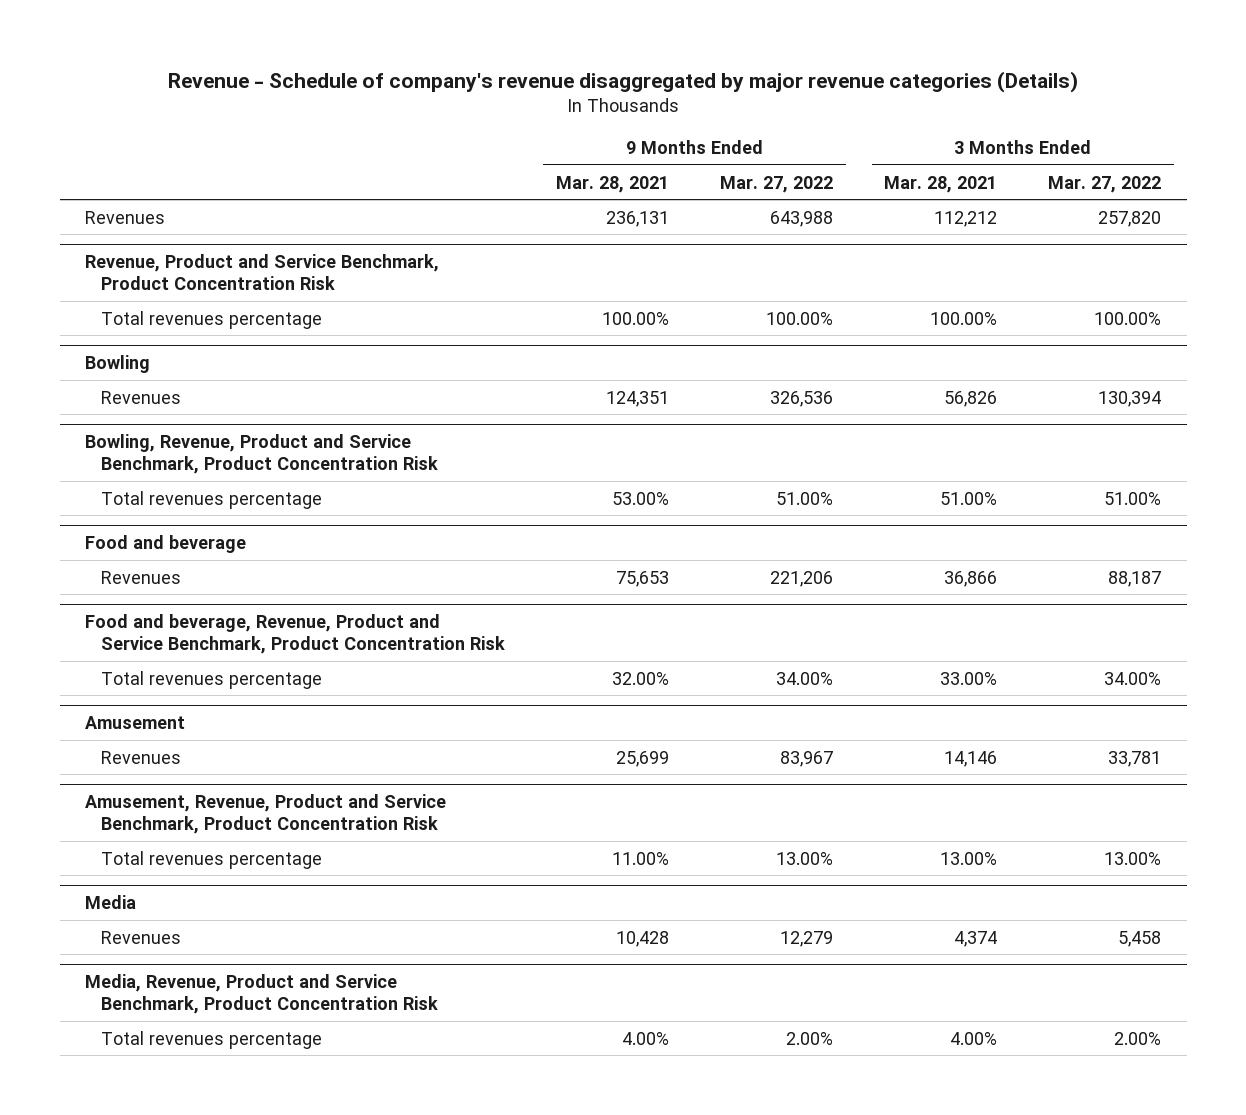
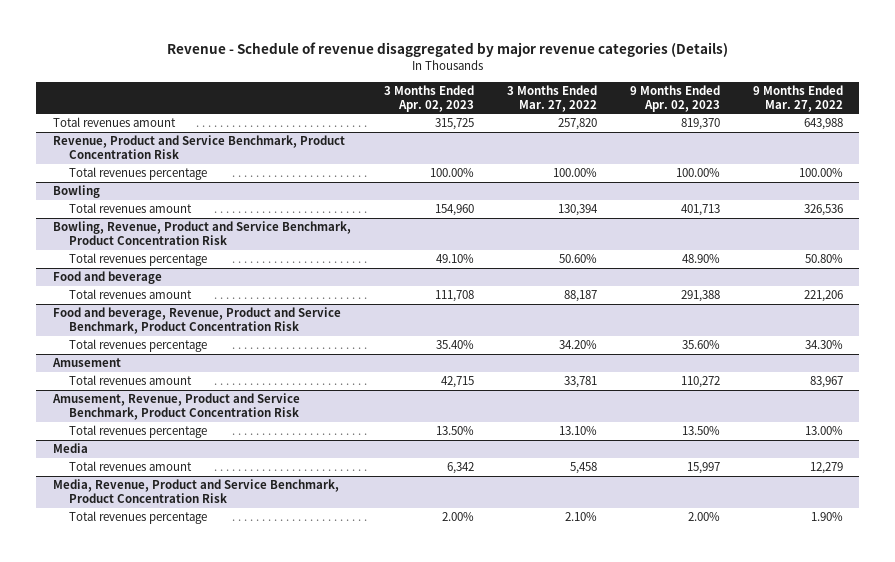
- Revenue - Schedule of company's revenue disaggregated by major revenue categories (Details)
+ Revenue - Schedule of revenue disaggregated by major revenue categories (Details)
- | 9 Months Ended Mar. 28, 2021 | 9 Months Ended Mar. 27, 2022 | 3 Months Ended Mar. 28, 2021 | 3 Months Ended Mar. 27, 2022
+ | 3 Months Ended Apr. 02, 2023 | 3 Months Ended Mar. 27, 2022 | 9 Months Ended Apr. 02, 2023 | 9 Months Ended Mar. 27, 2022
- Revenues | 236,131 | 643,988 | 112,212 | 257,820
+ Total revenues amount | 315,725 | 257,820 | 819,370 | 643,988
@ Bowling
- Revenues | 124,351 | 326,536 | 56,826 | 130,394
+ Total revenues amount | 154,960 | 130,394 | 401,713 | 326,536
@ Bowling, Revenue, Product and Service Benchmark, Product Concentration Risk
- Total revenues percentage | 53.00% | 51.00% | 51.00% | 51.00%
+ Total revenues percentage | 49.10% | 50.60% | 48.90% | 50.80%
@ Food and beverage
- Revenues | 75,653 | 221,206 | 36,866 | 88,187
+ Total revenues amount | 111,708 | 88,187 | 291,388 | 221,206
@ Food and beverage, Revenue, Product and Service Benchmark, Product Concentration Risk
- Total revenues percentage | 32.00% | 34.00% | 33.00% | 34.00%
+ Total revenues percentage | 35.40% | 34.20% | 35.60% | 34.30%
@ Amusement
- Revenues | 25,699 | 83,967 | 14,146 | 33,781
+ Total revenues amount | 42,715 | 33,781 | 110,272 | 83,967
@ Amusement, Revenue, Product and Service Benchmark, Product Concentration Risk
- Total revenues percentage | 11.00% | 13.00% | 13.00% | 13.00%
+ Total revenues percentage | 13.50% | 13.10% | 13.50% | 13.00%
@ Media
- Revenues | 10,428 | 12,279 | 4,374 | 5,458
+ Total revenues amount | 6,342 | 5,458 | 15,997 | 12,279
@ Media, Revenue, Product and Service Benchmark, Product Concentration Risk
- Total revenues percentage | 4.00% | 2.00% | 4.00% | 2.00%
+ Total revenues percentage | 2.00% | 2.10% | 2.00% | 1.90%

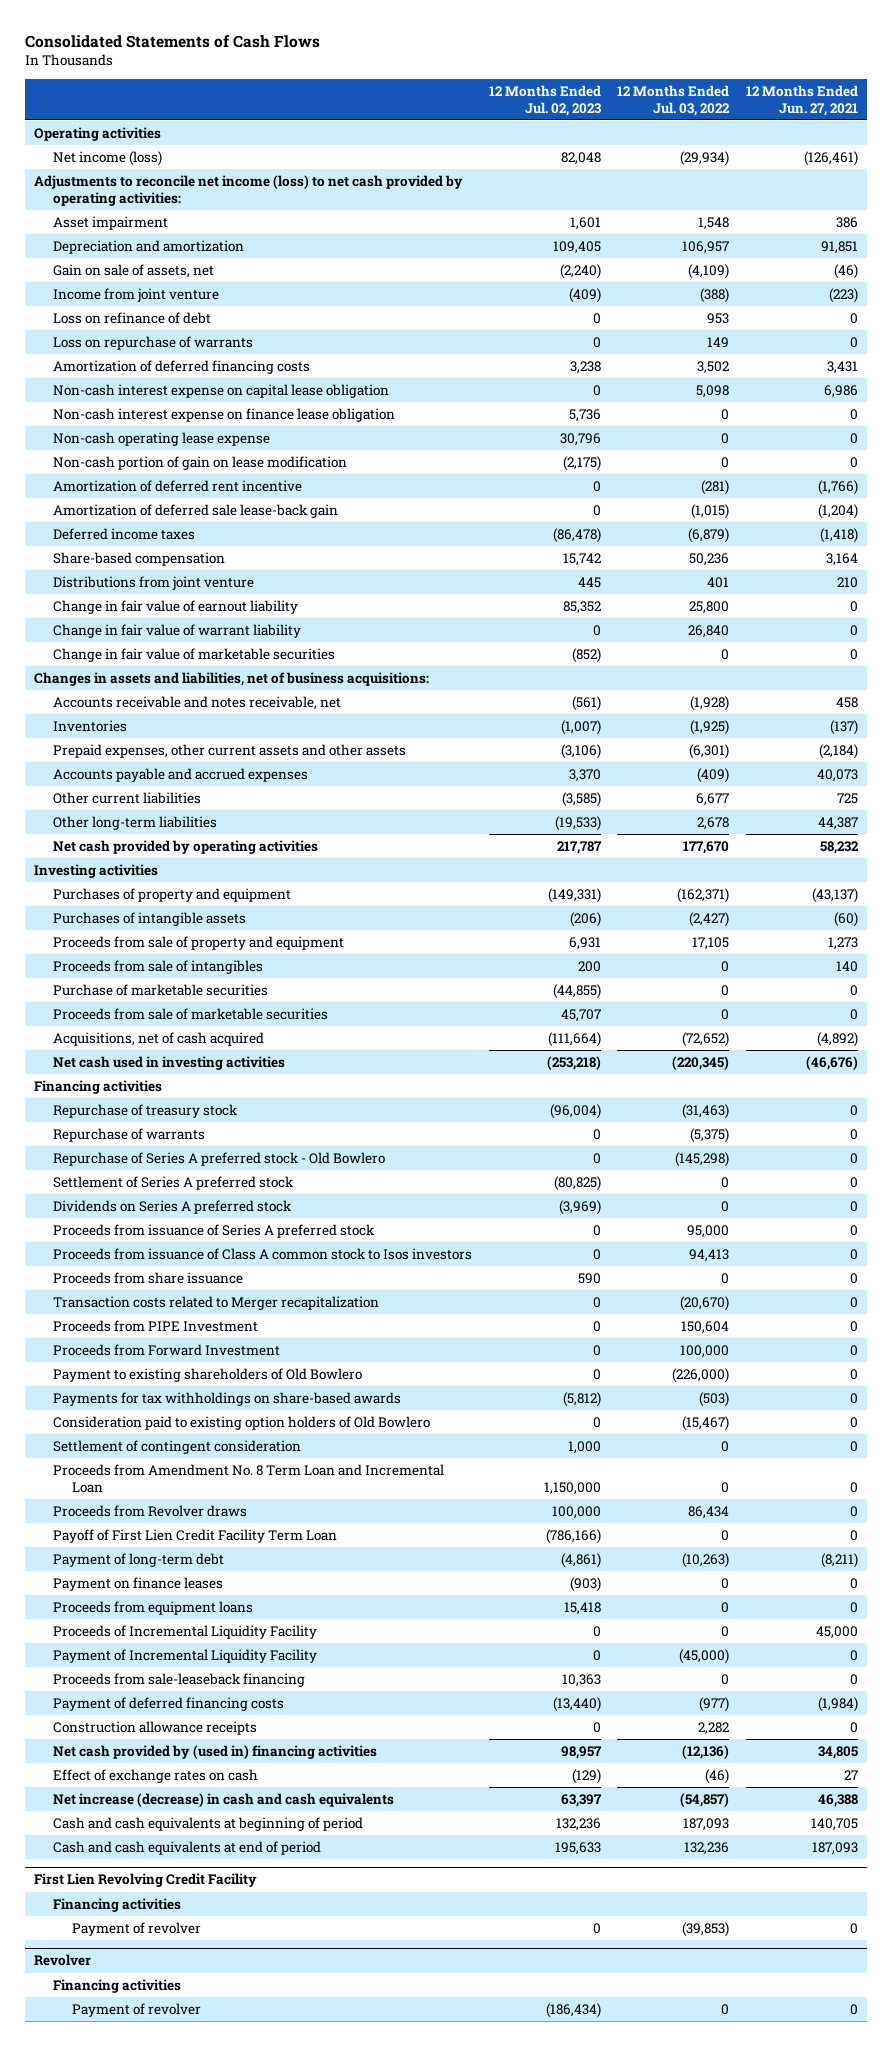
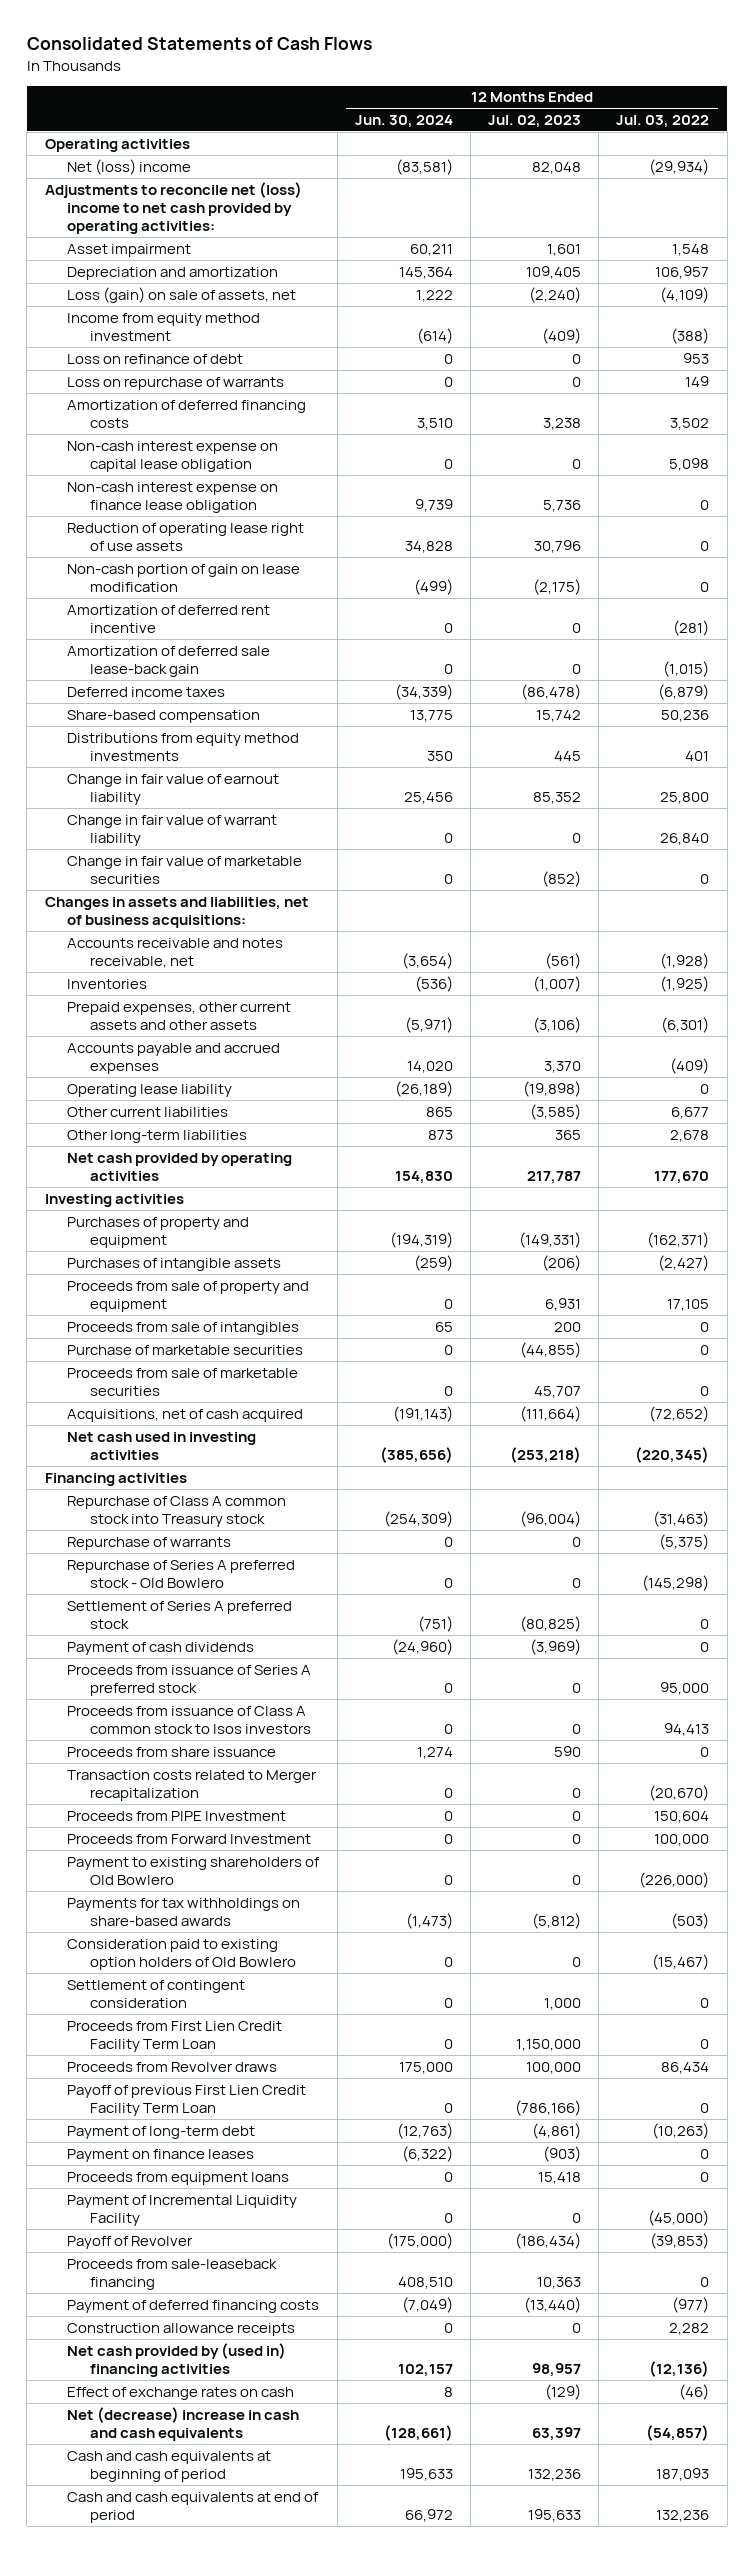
- | 12 Months Ended Jul. 02, 2023 | 12 Months Ended Jul. 03, 2022 | 12 Months Ended Jun. 27, 2021
+ | 12 Months Ended Jun. 30, 2024 | 12 Months Ended Jul. 02, 2023 | 12 Months Ended Jul. 03, 2022
- Net income (loss) | 82,048 | (29,934) | (126,461)
- Adjustments to reconcile net income (loss) to net cash provided by operating activities:
+ Net (loss) income | (83,581) | 82,048 | (29,934)
+ Adjustments to reconcile net (loss) income to net cash provided by operating activities:
- Gain on sale of assets, net | (2,240) | (4,109) | (46)
- Income from joint venture | (409) | (388) | (223)
+ Loss (gain) on sale of assets, net | 1,222 | (2,240) | (4,109)
+ Income from equity method investment | (614) | (409) | (388)
- Non-cash operating lease expense | 30,796 | 0 | 0
+ Reduction of operating lease right of use assets | 34,828 | 30,796 | 0
- Distributions from joint venture | 445 | 401 | 210
+ Distributions from equity method investments | 350 | 445 | 401
+ Operating lease liability | (26,189) | (19,898) | 0
- Other long-term liabilities | (19,533) | 2,678 | 44,387
+ Other long-term liabilities | 873 | 365 | 2,678
- Repurchase of treasury stock | (96,004) | (31,463) | 0
+ Repurchase of Class A common stock into Treasury stock | (254,309) | (96,004) | (31,463)
- Dividends on Series A preferred stock | (3,969) | 0 | 0
+ Payment of cash dividends | (24,960) | (3,969) | 0
- Proceeds from Amendment No. 8 Term Loan and Incremental Loan | 1,150,000 | 0 | 0
+ Proceeds from First Lien Credit Facility Term Loan | 0 | 1,150,000 | 0
- Payoff of First Lien Credit Facility Term Loan | (786,166) | 0 | 0
+ Payoff of previous First Lien Credit Facility Term Loan | 0 | (786,166) | 0
- Proceeds of Incremental Liquidity Facility | 0 | 0 | 45,000
+ Payoff of Revolver | (175,000) | (186,434) | (39,853)
- Net increase (decrease) in cash and cash equivalents | 63,397 | (54,857) | 46,388
+ Net (decrease) increase in cash and cash equivalents | (128,661) | 63,397 | (54,857)
- First Lien Revolving Credit Facility
- Financing activities
- Payment of revolver | 0 | (39,853) | 0
- Revolver
- Financing activities
- Payment of revolver | (186,434) | 0 | 0

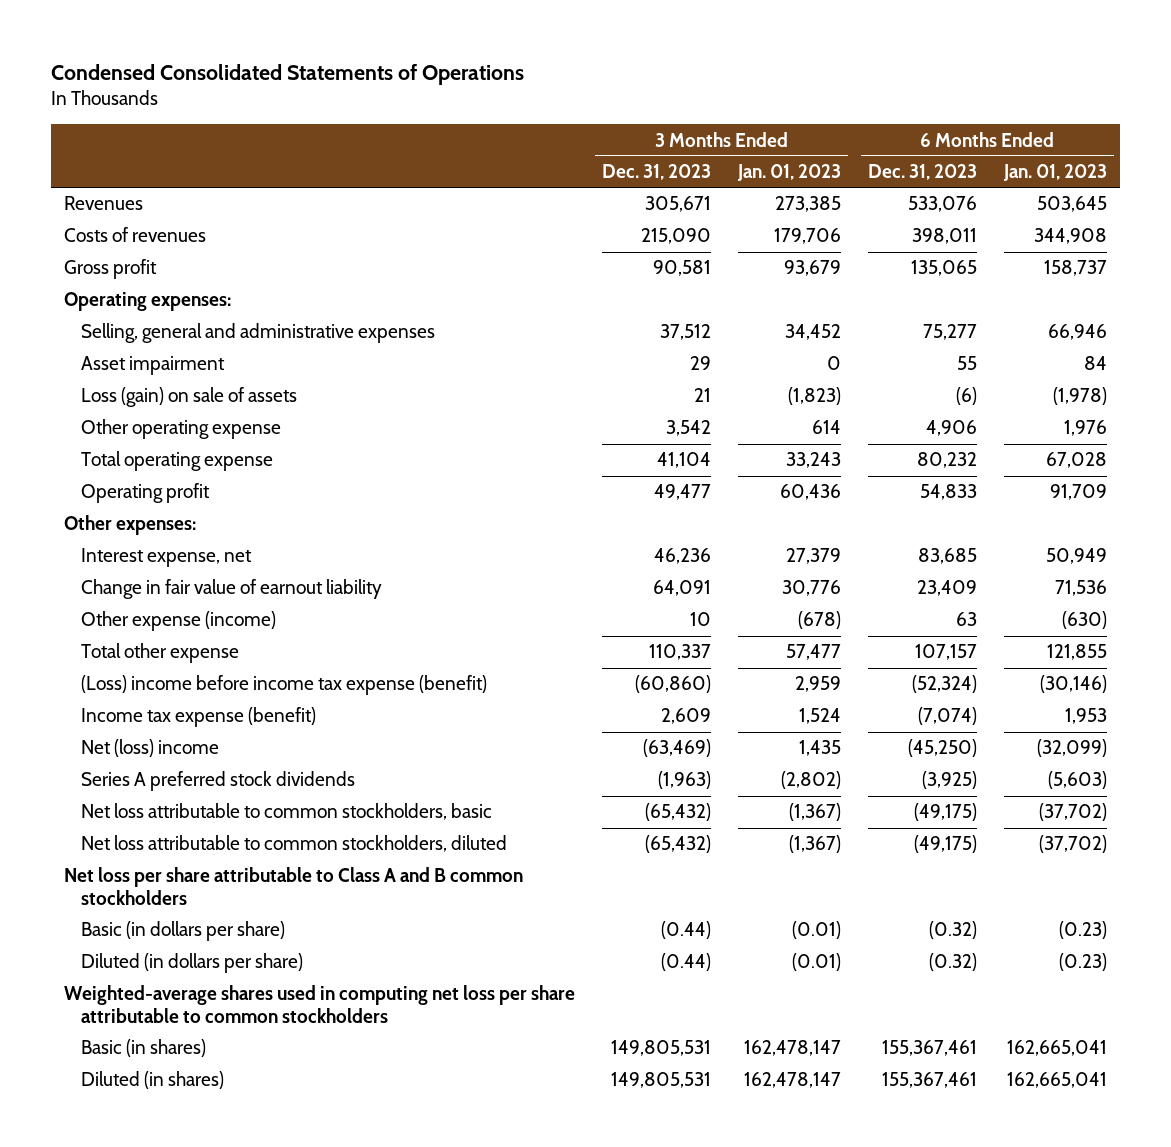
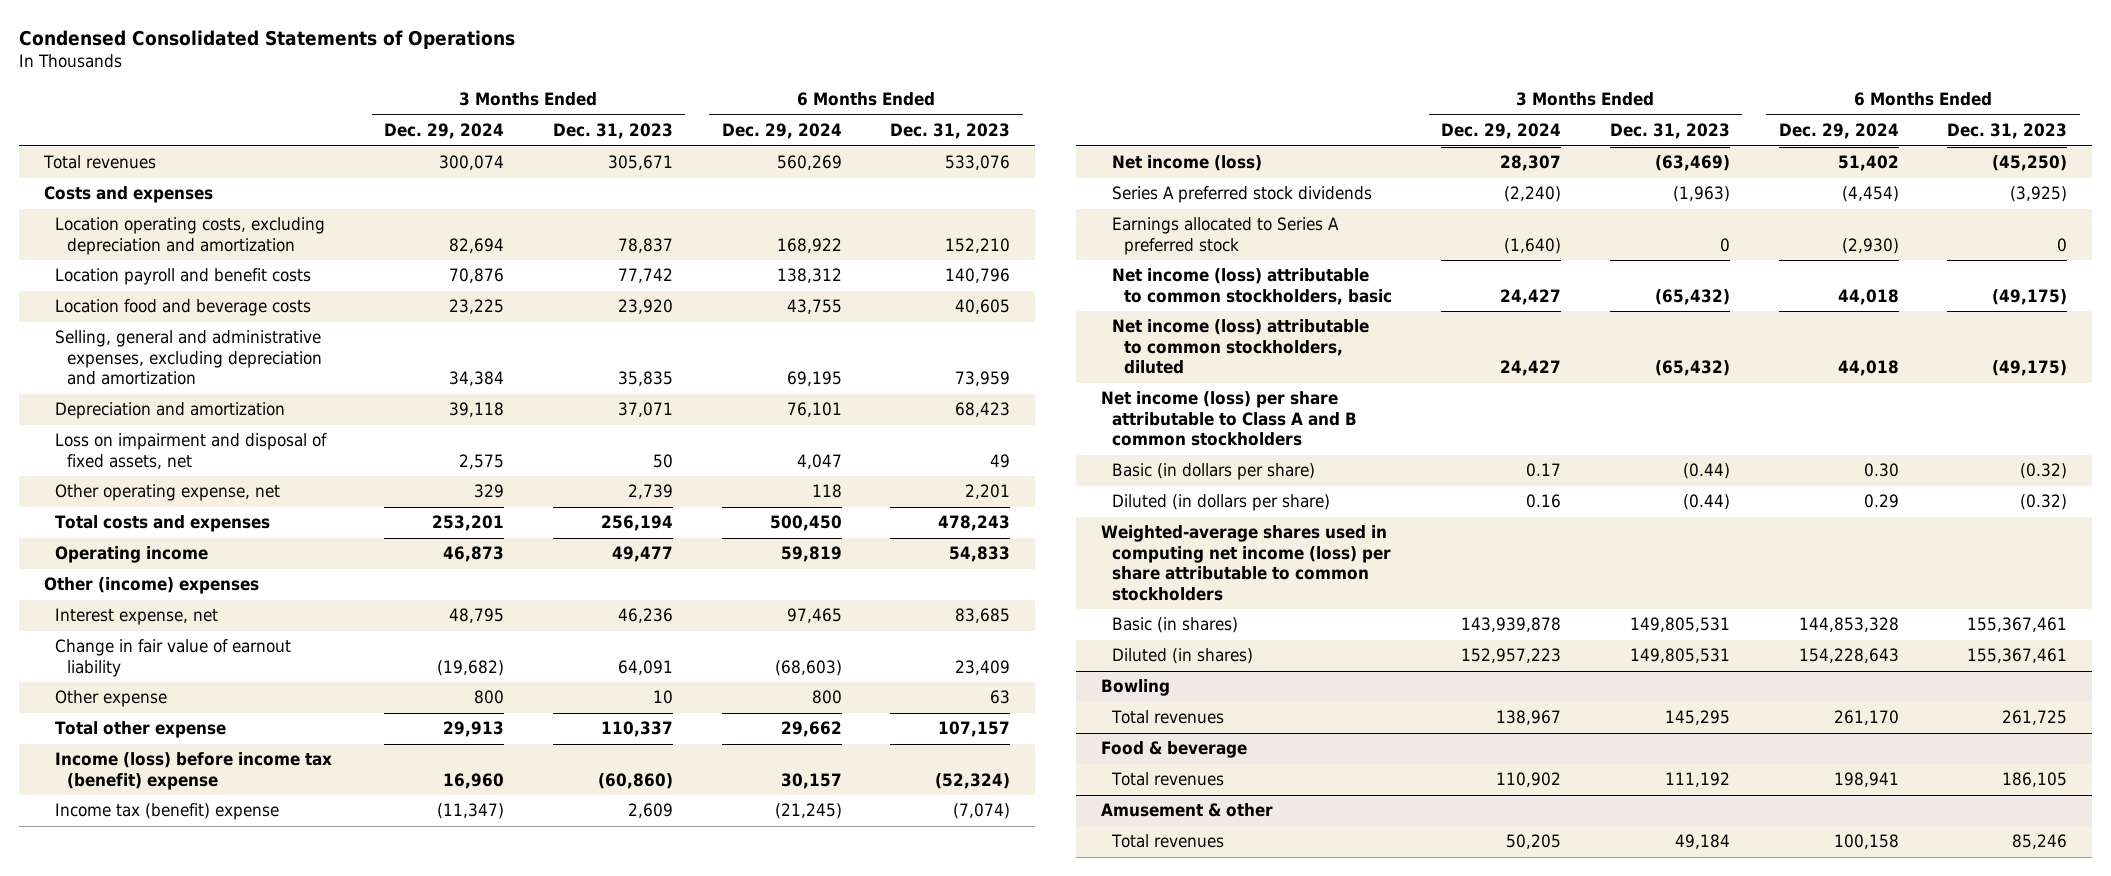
- | 3 Months Ended Dec. 31, 2023 | 3 Months Ended Jan. 01, 2023 | 6 Months Ended Dec. 31, 2023 | 6 Months Ended Jan. 01, 2023
+ | 3 Months Ended Dec. 29, 2024 | 3 Months Ended Dec. 31, 2023 | 6 Months Ended Dec. 29, 2024 | 6 Months Ended Dec. 31, 2023
- Revenues | 305,671 | 273,385 | 533,076 | 503,645
- Costs of revenues | 215,090 | 179,706 | 398,011 | 344,908
- Gross profit | 90,581 | 93,679 | 135,065 | 158,737
- Operating expenses:
- Selling, general and administrative expenses | 37,512 | 34,452 | 75,277 | 66,946
- Asset impairment | 29 | 0 | 55 | 84
- Loss (gain) on sale of assets | 21 | (1,823) | (6) | (1,978)
- Other operating expense | 3,542 | 614 | 4,906 | 1,976
- Total operating expense | 41,104 | 33,243 | 80,232 | 67,028
- Operating profit | 49,477 | 60,436 | 54,833 | 91,709
- Other expenses:
+ Total revenues | 300,074 | 305,671 | 560,269 | 533,076
+ Costs and expenses
+ Location operating costs, excluding depreciation and amortization | 82,694 | 78,837 | 168,922 | 152,210
+ Location payroll and benefit costs | 70,876 | 77,742 | 138,312 | 140,796
+ Location food and beverage costs | 23,225 | 23,920 | 43,755 | 40,605
+ Selling, general and administrative expenses, excluding depreciation and amortization | 34,384 | 35,835 | 69,195 | 73,959
+ Depreciation and amortization | 39,118 | 37,071 | 76,101 | 68,423
+ Loss on impairment and disposal of fixed assets, net | 2,575 | 50 | 4,047 | 49
+ Other operating expense, net | 329 | 2,739 | 118 | 2,201
+ Total costs and expenses | 253,201 | 256,194 | 500,450 | 478,243
+ Operating income | 46,873 | 49,477 | 59,819 | 54,833
+ Other (income) expenses
- Other expense (income) | 10 | (678) | 63 | (630)
+ Other expense | 800 | 10 | 800 | 63
- (Loss) income before income tax expense (benefit) | (60,860) | 2,959 | (52,324) | (30,146)
- Income tax expense (benefit) | 2,609 | 1,524 | (7,074) | 1,953
- Net (loss) income | (63,469) | 1,435 | (45,250) | (32,099)
+ Income (loss) before income tax (benefit) expense | 16,960 | (60,860) | 30,157 | (52,324)
+ Income tax (benefit) expense | (11,347) | 2,609 | (21,245) | (7,074)
+ Net income (loss) | 28,307 | (63,469) | 51,402 | (45,250)
- Net loss attributable to common stockholders, basic | (65,432) | (1,367) | (49,175) | (37,702)
- Net loss attributable to common stockholders, diluted | (65,432) | (1,367) | (49,175) | (37,702)
- Net loss per share attributable to Class A and B common stockholders
+ Earnings allocated to Series A preferred stock | (1,640) | 0 | (2,930) | 0
+ Net income (loss) attributable to common stockholders, basic | 24,427 | (65,432) | 44,018 | (49,175)
+ Net income (loss) attributable to common stockholders, diluted | 24,427 | (65,432) | 44,018 | (49,175)
+ Net income (loss) per share attributable to Class A and B common stockholders
- Weighted-average shares used in computing net loss per share attributable to common stockholders
+ Weighted-average shares used in computing net income (loss) per share attributable to common stockholders
+ Bowling
+ Total revenues | 138,967 | 145,295 | 261,170 | 261,725
+ Food & beverage
+ Total revenues | 110,902 | 111,192 | 198,941 | 186,105
+ Amusement & other
+ Total revenues | 50,205 | 49,184 | 100,158 | 85,246

